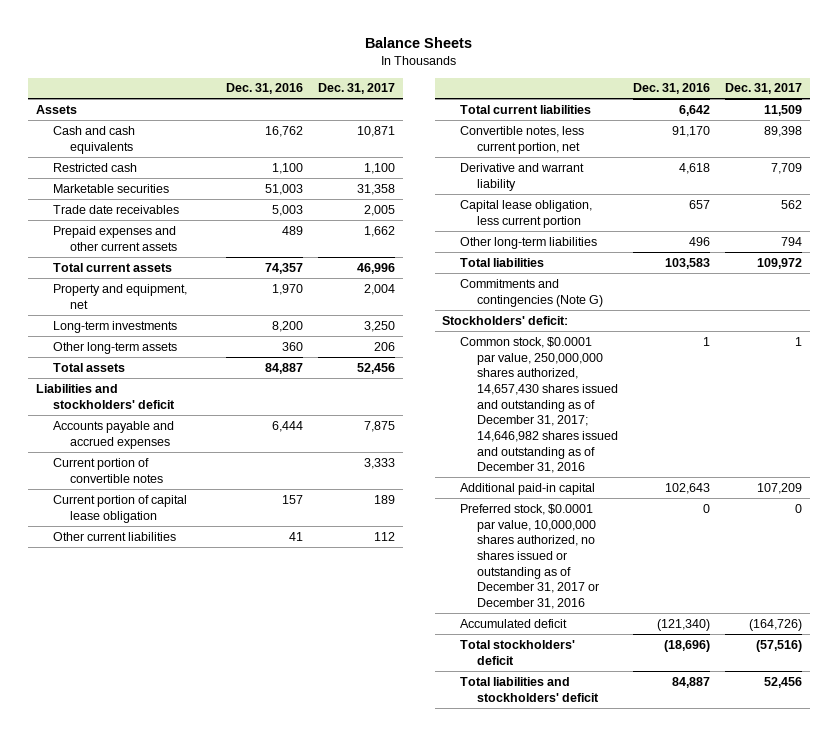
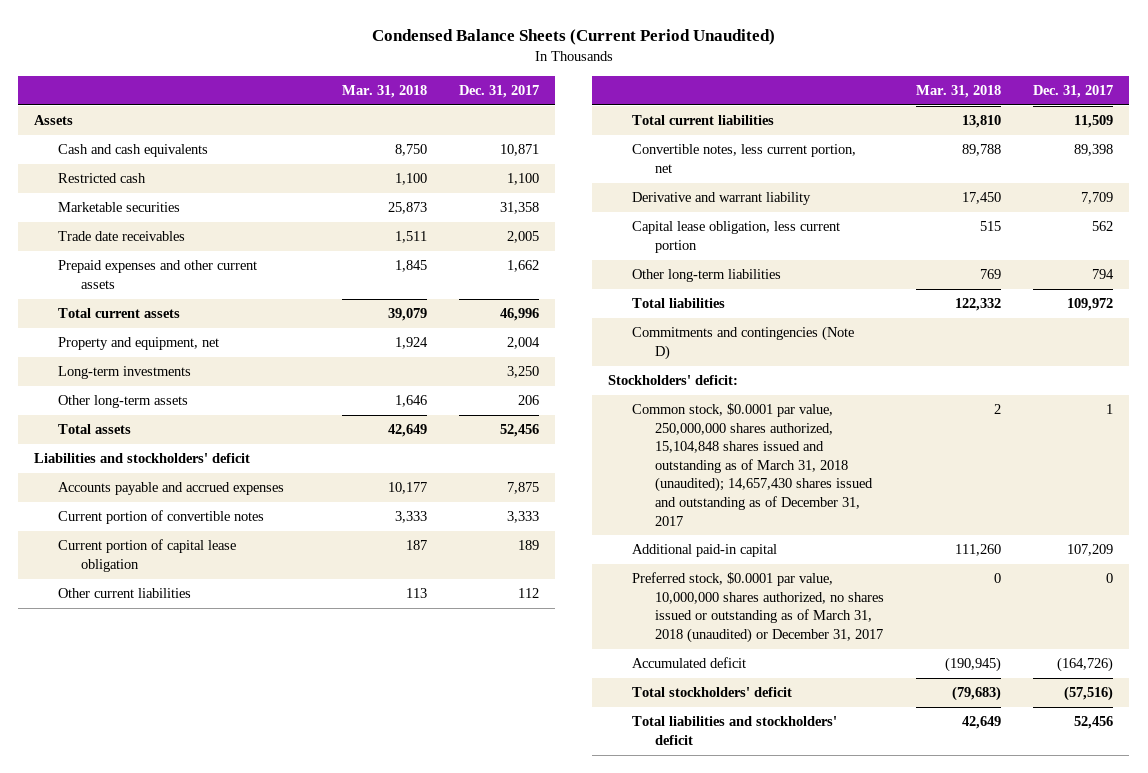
- Balance Sheets
+ Condensed Balance Sheets (Current Period Unaudited)
- | Dec. 31, 2016 | Dec. 31, 2017
+ | Mar. 31, 2018 | Dec. 31, 2017
- Commitments and contingencies (Note G)
+ Commitments and contingencies (Note D)
- Common stock, $0.0001 par value, 250,000,000 shares authorized, 14,657,430 shares issued and outstanding as of December 31, 2017; 14,646,982 shares issued and outstanding as of December 31, 2016 | 1 | 1
+ Common stock, $0.0001 par value, 250,000,000 shares authorized, 15,104,848 shares issued and outstanding as of March 31, 2018 (unaudited); 14,657,430 shares issued and outstanding as of December 31, 2017 | 2 | 1
- Preferred stock, $0.0001 par value, 10,000,000 shares authorized, no shares issued or outstanding as of December 31, 2017 or December 31, 2016 | 0 | 0
+ Preferred stock, $0.0001 par value, 10,000,000 shares authorized, no shares issued or outstanding as of March 31, 2018 (unaudited) or December 31, 2017 | 0 | 0

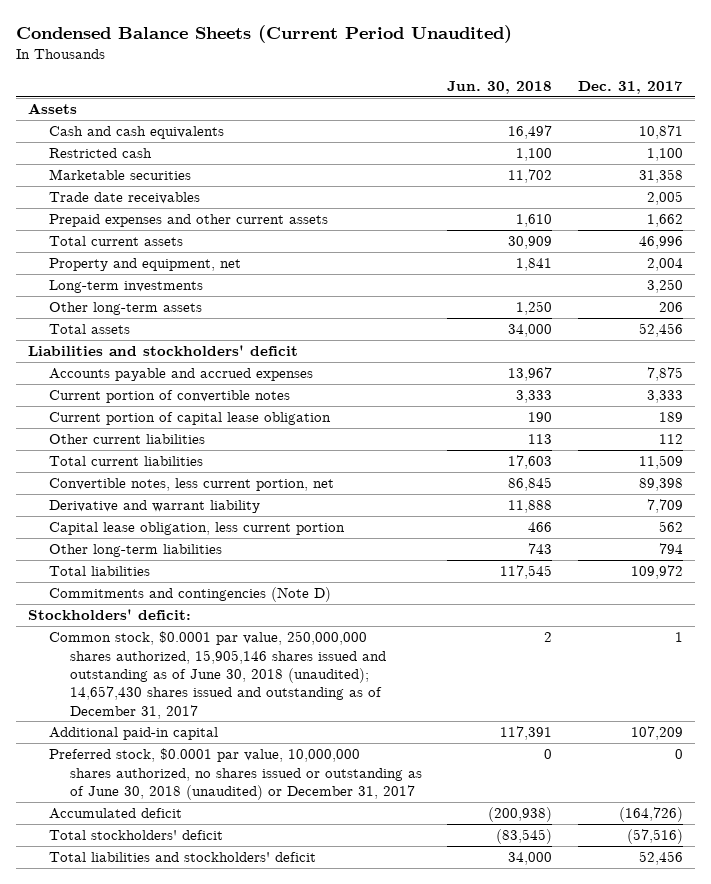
- | Mar. 31, 2018 | Dec. 31, 2017
+ | Jun. 30, 2018 | Dec. 31, 2017
- Common stock, $0.0001 par value, 250,000,000 shares authorized, 15,104,848 shares issued and outstanding as of March 31, 2018 (unaudited); 14,657,430 shares issued and outstanding as of December 31, 2017 | 2 | 1
+ Common stock, $0.0001 par value, 250,000,000 shares authorized, 15,905,146 shares issued and outstanding as of June 30, 2018 (unaudited); 14,657,430 shares issued and outstanding as of December 31, 2017 | 2 | 1
- Preferred stock, $0.0001 par value, 10,000,000 shares authorized, no shares issued or outstanding as of March 31, 2018 (unaudited) or December 31, 2017 | 0 | 0
+ Preferred stock, $0.0001 par value, 10,000,000 shares authorized, no shares issued or outstanding as of June 30, 2018 (unaudited) or December 31, 2017 | 0 | 0

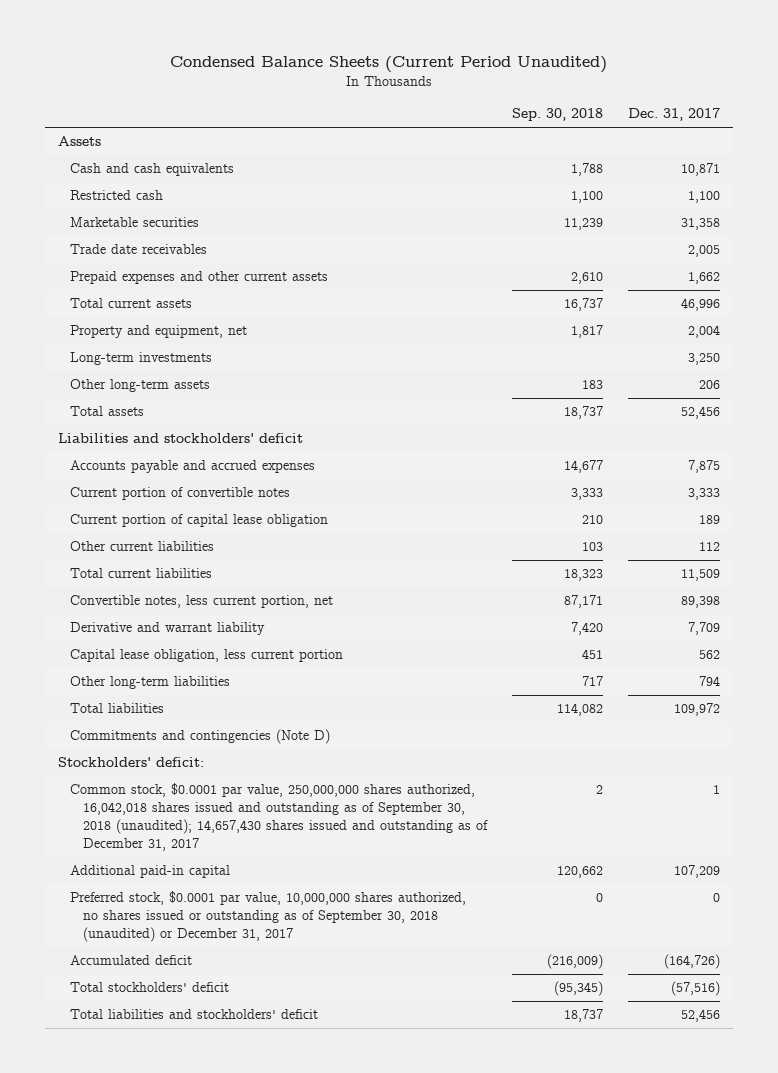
- | Jun. 30, 2018 | Dec. 31, 2017
+ | Sep. 30, 2018 | Dec. 31, 2017
- Common stock, $0.0001 par value, 250,000,000 shares authorized, 15,905,146 shares issued and outstanding as of June 30, 2018 (unaudited); 14,657,430 shares issued and outstanding as of December 31, 2017 | 2 | 1
+ Common stock, $0.0001 par value, 250,000,000 shares authorized, 16,042,018 shares issued and outstanding as of September 30, 2018 (unaudited); 14,657,430 shares issued and outstanding as of December 31, 2017 | 2 | 1
- Preferred stock, $0.0001 par value, 10,000,000 shares authorized, no shares issued or outstanding as of June 30, 2018 (unaudited) or December 31, 2017 | 0 | 0
+ Preferred stock, $0.0001 par value, 10,000,000 shares authorized, no shares issued or outstanding as of September 30, 2018 (unaudited) or December 31, 2017 | 0 | 0

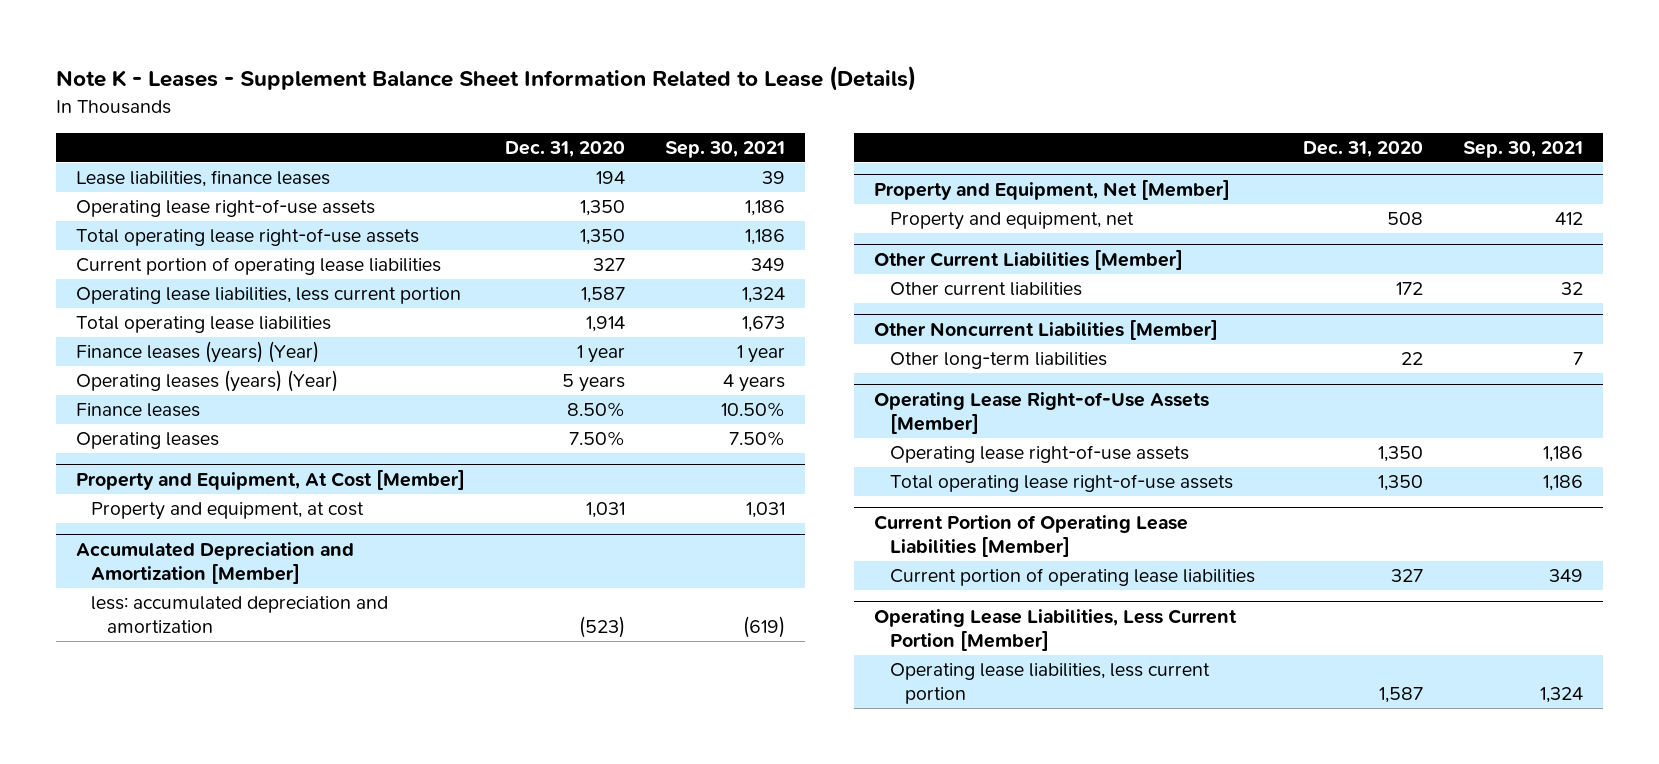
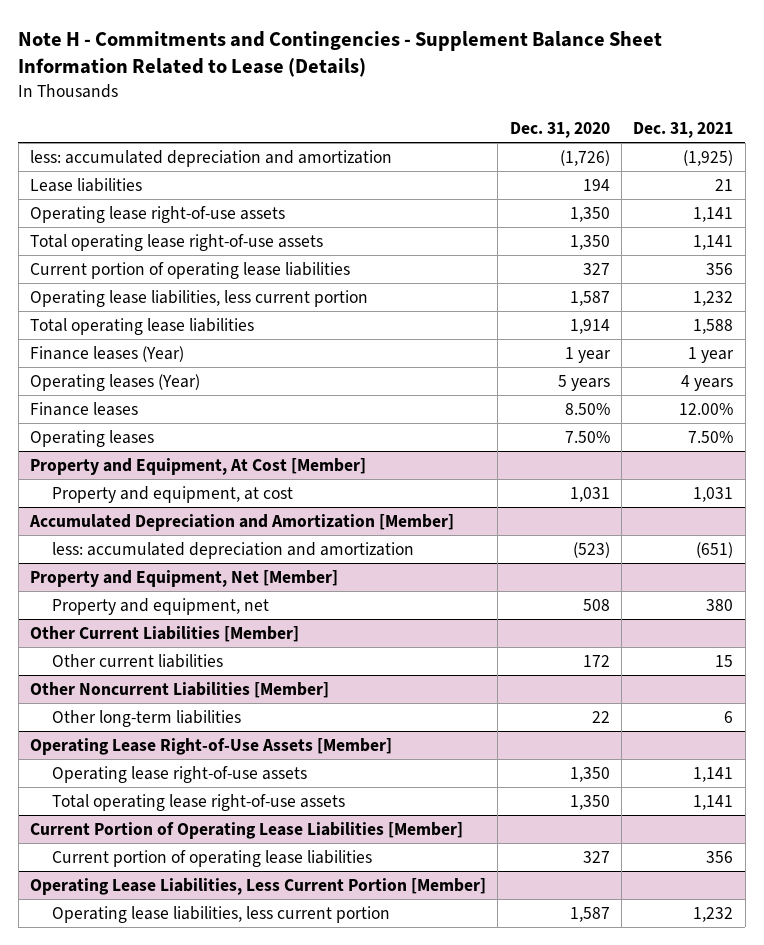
- Note K - Leases - Supplement Balance Sheet Information Related to Lease (Details)
+ Note H - Commitments and Contingencies - Supplement Balance Sheet Information Related to Lease (Details)
- | Dec. 31, 2020 | Sep. 30, 2021
+ | Dec. 31, 2020 | Dec. 31, 2021
- Lease liabilities, finance leases | 194 | 39
+ less: accumulated depreciation and amortization | (1,726) | (1,925)
+ Lease liabilities | 194 | 21
- Finance leases (years) (Year) | 1 year | 1 year
- Operating leases (years) (Year) | 5 years | 4 years
+ Finance leases (Year) | 1 year | 1 year
+ Operating leases (Year) | 5 years | 4 years

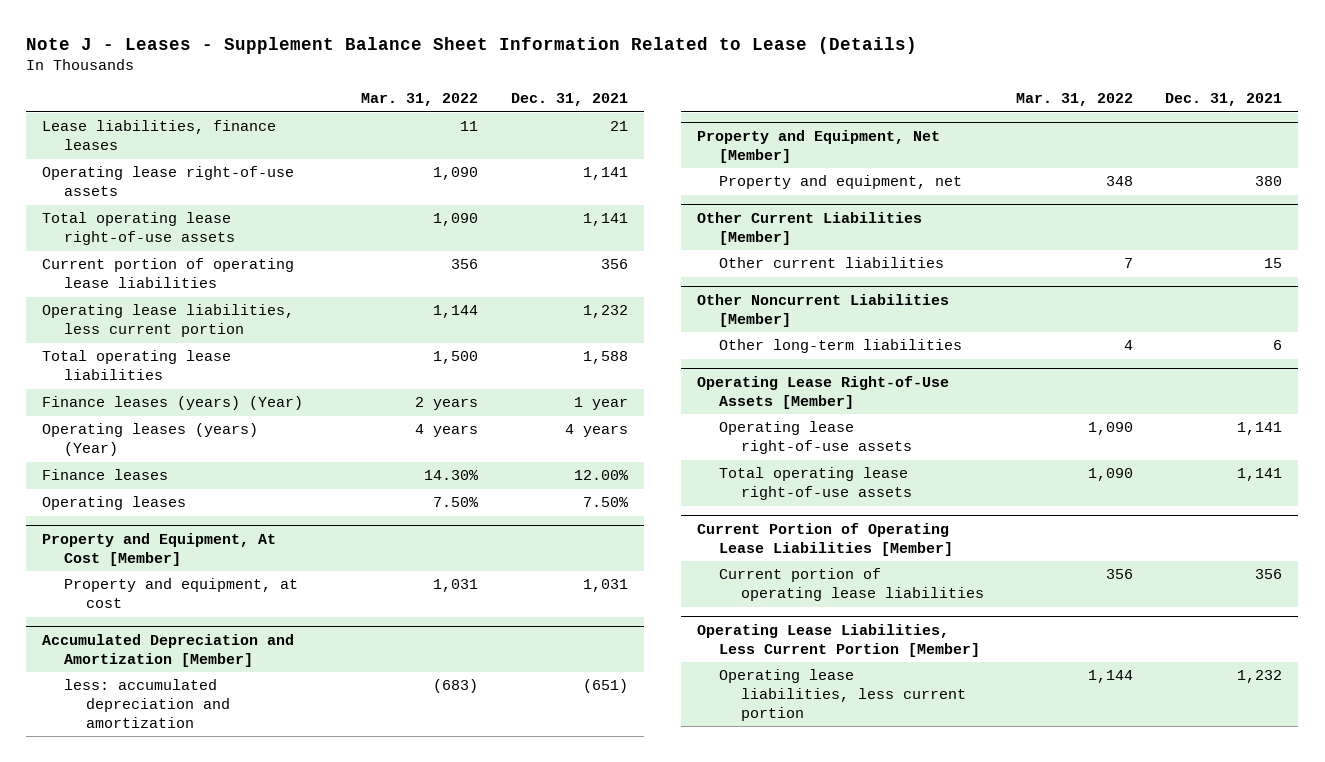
- Note H - Commitments and Contingencies - Supplement Balance Sheet Information Related to Lease (Details)
+ Note J - Leases - Supplement Balance Sheet Information Related to Lease (Details)
- | Dec. 31, 2020 | Dec. 31, 2021
+ | Mar. 31, 2022 | Dec. 31, 2021
- less: accumulated depreciation and amortization | (1,726) | (1,925)
- Lease liabilities | 194 | 21
+ Lease liabilities, finance leases | 11 | 21
- Finance leases (Year) | 1 year | 1 year
- Operating leases (Year) | 5 years | 4 years
+ Finance leases (years) (Year) | 2 years | 1 year
+ Operating leases (years) (Year) | 4 years | 4 years

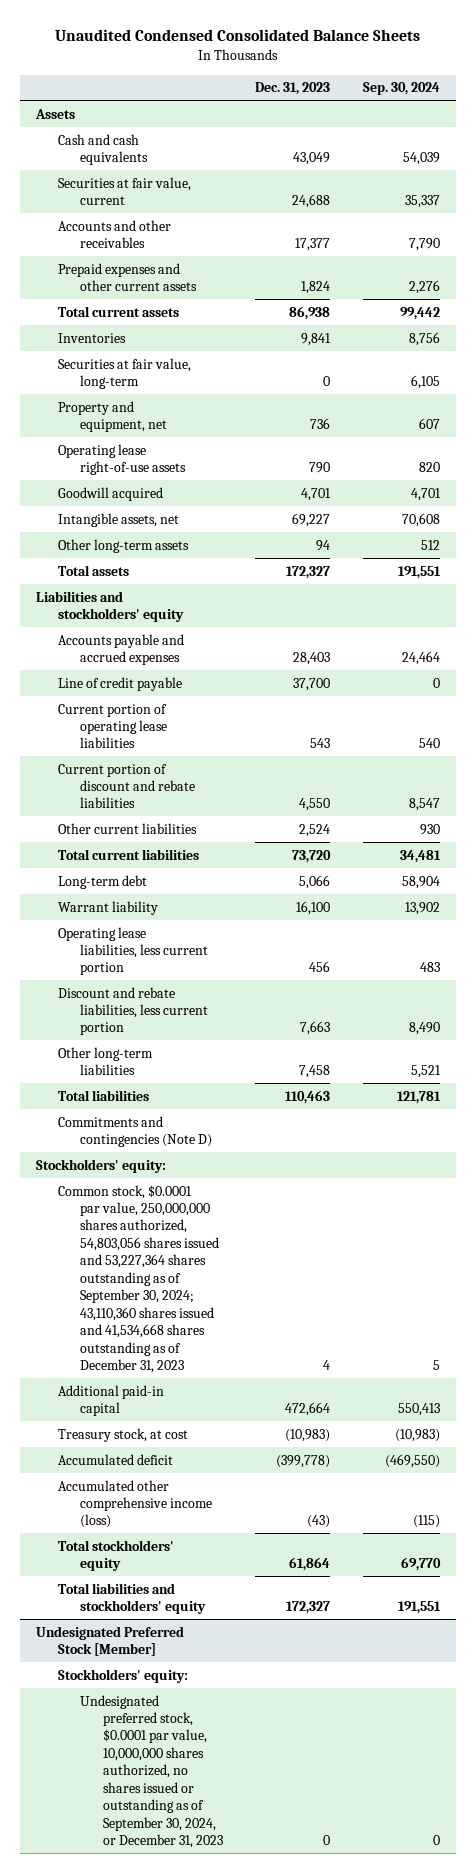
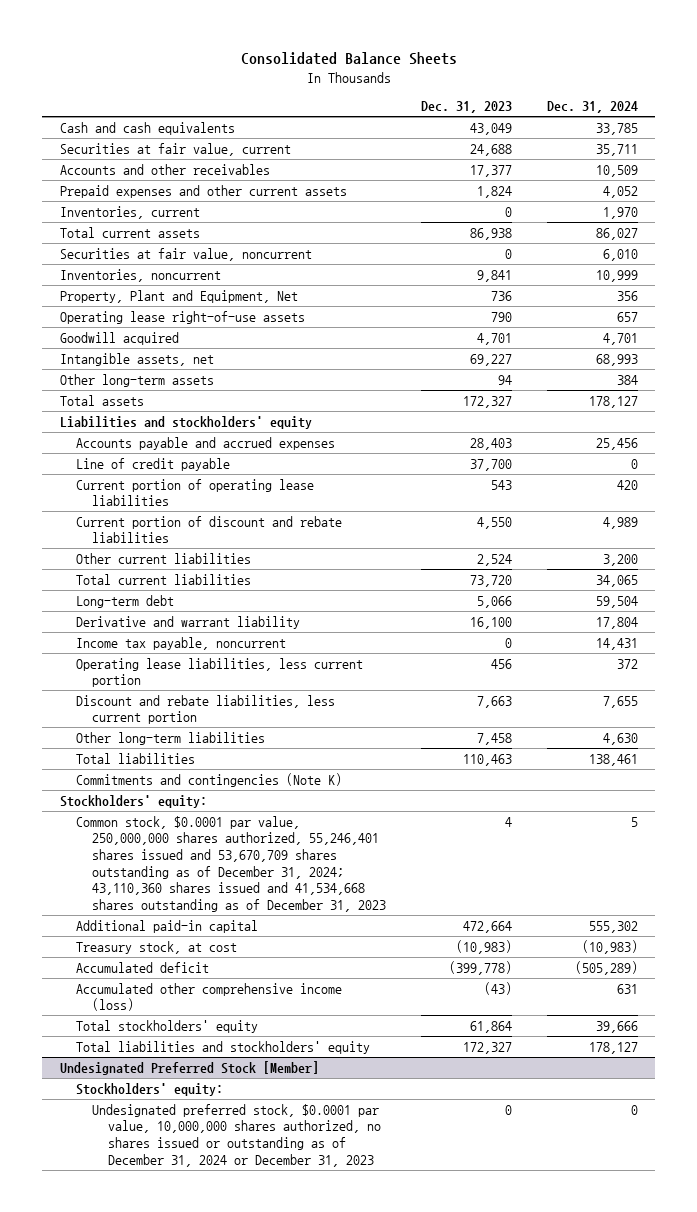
- Unaudited Condensed Consolidated Balance Sheets
+ Consolidated Balance Sheets
- | Dec. 31, 2023 | Sep. 30, 2024
+ | Dec. 31, 2023 | Dec. 31, 2024
- Assets
+ Inventories, current | 0 | 1,970
- Inventories | 9,841 | 8,756
- Securities at fair value, long-term | 0 | 6,105
- Property and equipment, net | 736 | 607
+ Securities at fair value, noncurrent | 0 | 6,010
+ Inventories, noncurrent | 9,841 | 10,999
+ Property, Plant and Equipment, Net | 736 | 356
- Warrant liability | 16,100 | 13,902
+ Derivative and warrant liability | 16,100 | 17,804
+ Income tax payable, noncurrent | 0 | 14,431
- Commitments and contingencies (Note D)
+ Commitments and contingencies (Note K)
- Common stock, $0.0001 par value, 250,000,000 shares authorized, 54,803,056 shares issued and 53,227,364 shares outstanding as of September 30, 2024; 43,110,360 shares issued and 41,534,668 shares outstanding as of December 31, 2023 | 4 | 5
+ Common stock, $0.0001 par value, 250,000,000 shares authorized, 55,246,401 shares issued and 53,670,709 shares outstanding as of December 31, 2024; 43,110,360 shares issued and 41,534,668 shares outstanding as of December 31, 2023 | 4 | 5
@ Undesignated Preferred Stock [Member]
- Undesignated preferred stock, $0.0001 par value, 10,000,000 shares authorized, no shares issued or outstanding as of September 30, 2024, or December 31, 2023 | 0 | 0
+ Undesignated preferred stock, $0.0001 par value, 10,000,000 shares authorized, no shares issued or outstanding as of December 31, 2024 or December 31, 2023 | 0 | 0

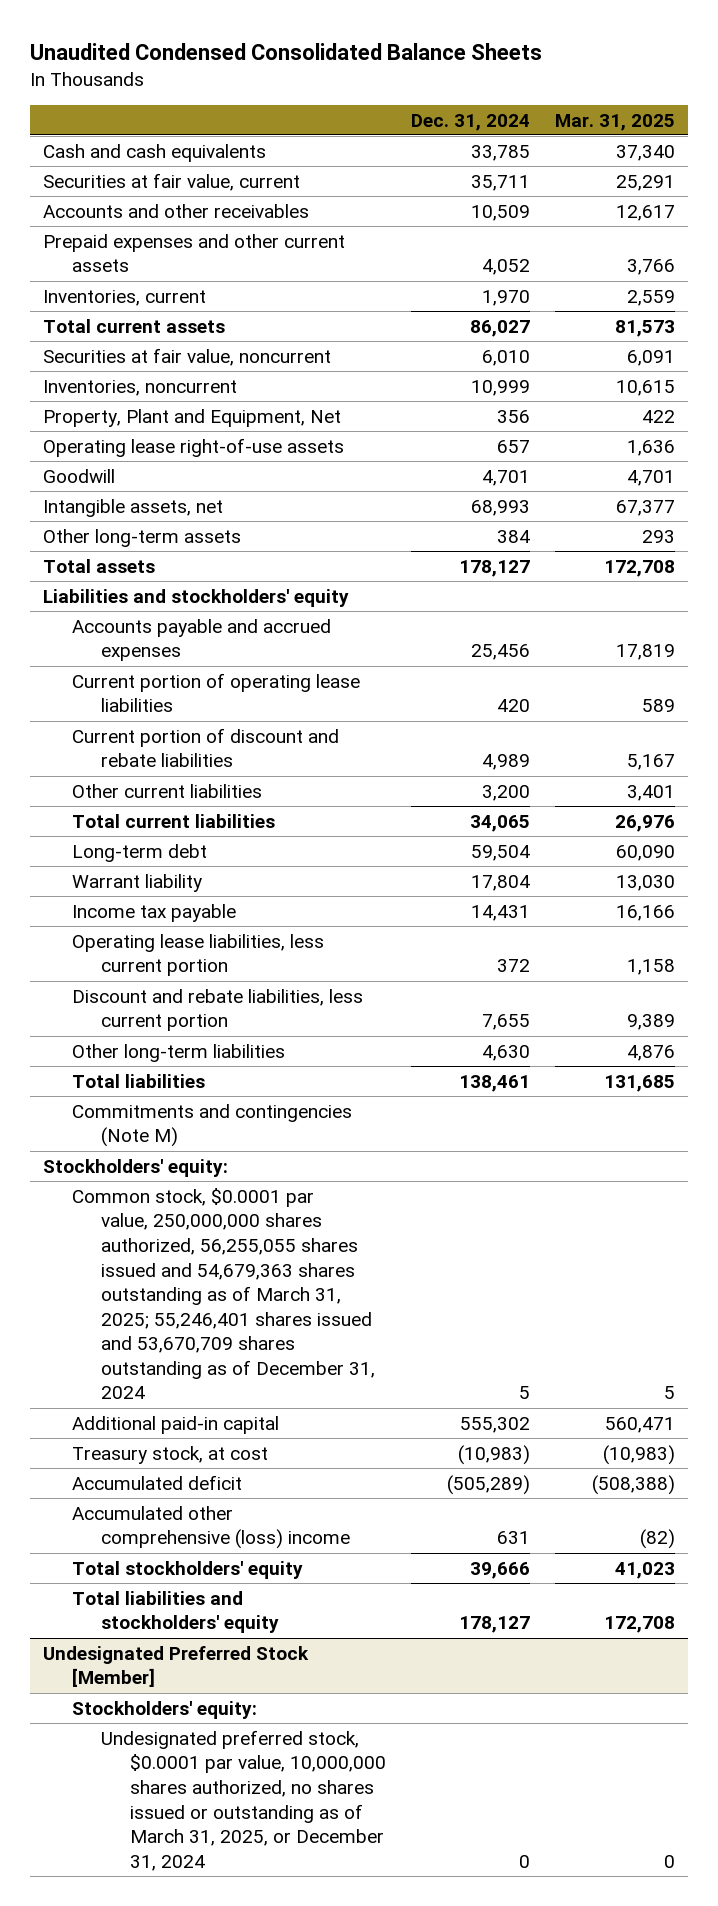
- Consolidated Balance Sheets
+ Unaudited Condensed Consolidated Balance Sheets
- | Dec. 31, 2023 | Dec. 31, 2024
+ | Dec. 31, 2024 | Mar. 31, 2025
- Goodwill acquired | 4,701 | 4,701
+ Goodwill | 4,701 | 4,701
- Line of credit payable | 37,700 | 0
- Derivative and warrant liability | 16,100 | 17,804
- Income tax payable, noncurrent | 0 | 14,431
+ Warrant liability | 17,804 | 13,030
+ Income tax payable | 14,431 | 16,166
- Commitments and contingencies (Note K)
+ Commitments and contingencies (Note M)
- Common stock, $0.0001 par value, 250,000,000 shares authorized, 55,246,401 shares issued and 53,670,709 shares outstanding as of December 31, 2024; 43,110,360 shares issued and 41,534,668 shares outstanding as of December 31, 2023 | 4 | 5
+ Common stock, $0.0001 par value, 250,000,000 shares authorized, 56,255,055 shares issued and 54,679,363 shares outstanding as of March 31, 2025; 55,246,401 shares issued and 53,670,709 shares outstanding as of December 31, 2024 | 5 | 5
- Accumulated other comprehensive income (loss) | (43) | 631
+ Accumulated other comprehensive (loss) income | 631 | (82)
@ Undesignated Preferred Stock [Member]
- Undesignated preferred stock, $0.0001 par value, 10,000,000 shares authorized, no shares issued or outstanding as of December 31, 2024 or December 31, 2023 | 0 | 0
+ Undesignated preferred stock, $0.0001 par value, 10,000,000 shares authorized, no shares issued or outstanding as of March 31, 2025, or December 31, 2024 | 0 | 0

